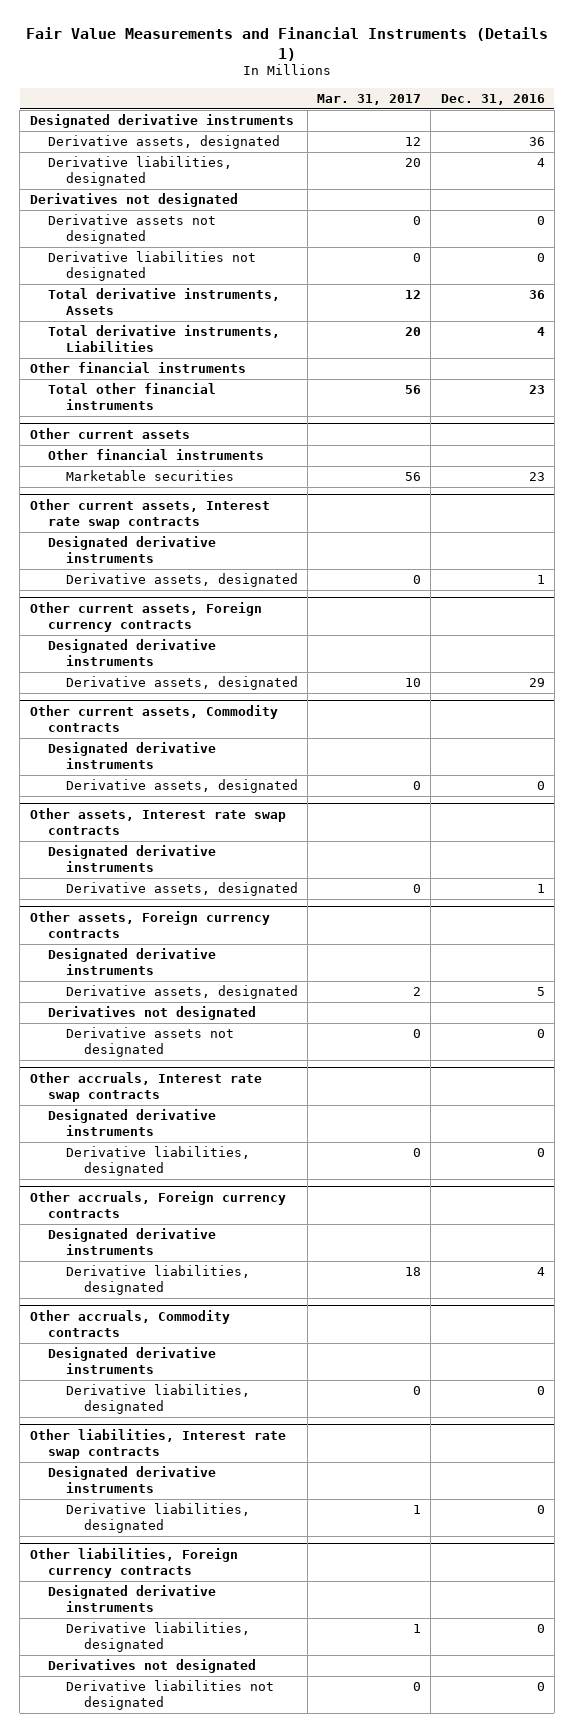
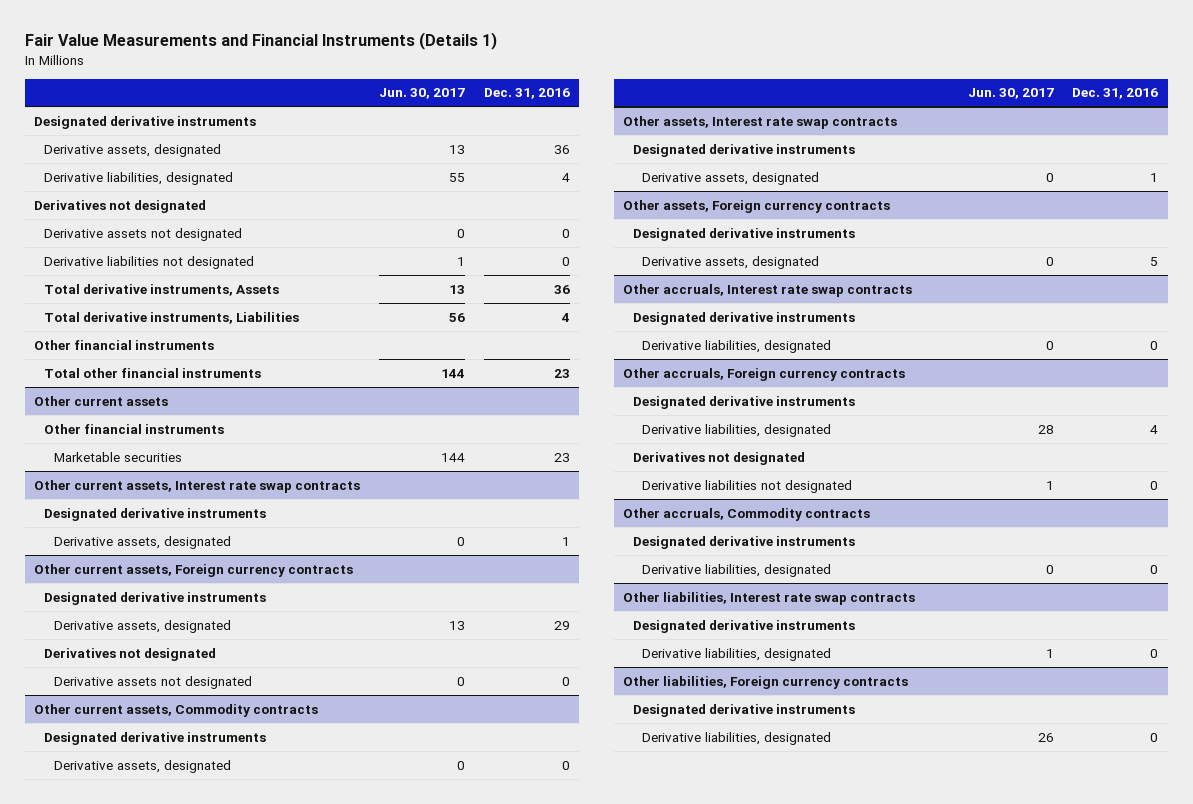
- | Mar. 31, 2017 | Dec. 31, 2016
+ | Jun. 30, 2017 | Dec. 31, 2016
@ Other current assets, Foreign currency contracts
+ Derivatives not designated
+ Derivative assets not designated | 0 | 0
@ Other assets, Foreign currency contracts
- Derivatives not designated
- Derivative assets not designated | 0 | 0
@ Other accruals, Foreign currency contracts
+ Derivatives not designated
+ Derivative liabilities not designated | 1 | 0
@ Other liabilities, Foreign currency contracts
- Derivatives not designated
- Derivative liabilities not designated | 0 | 0

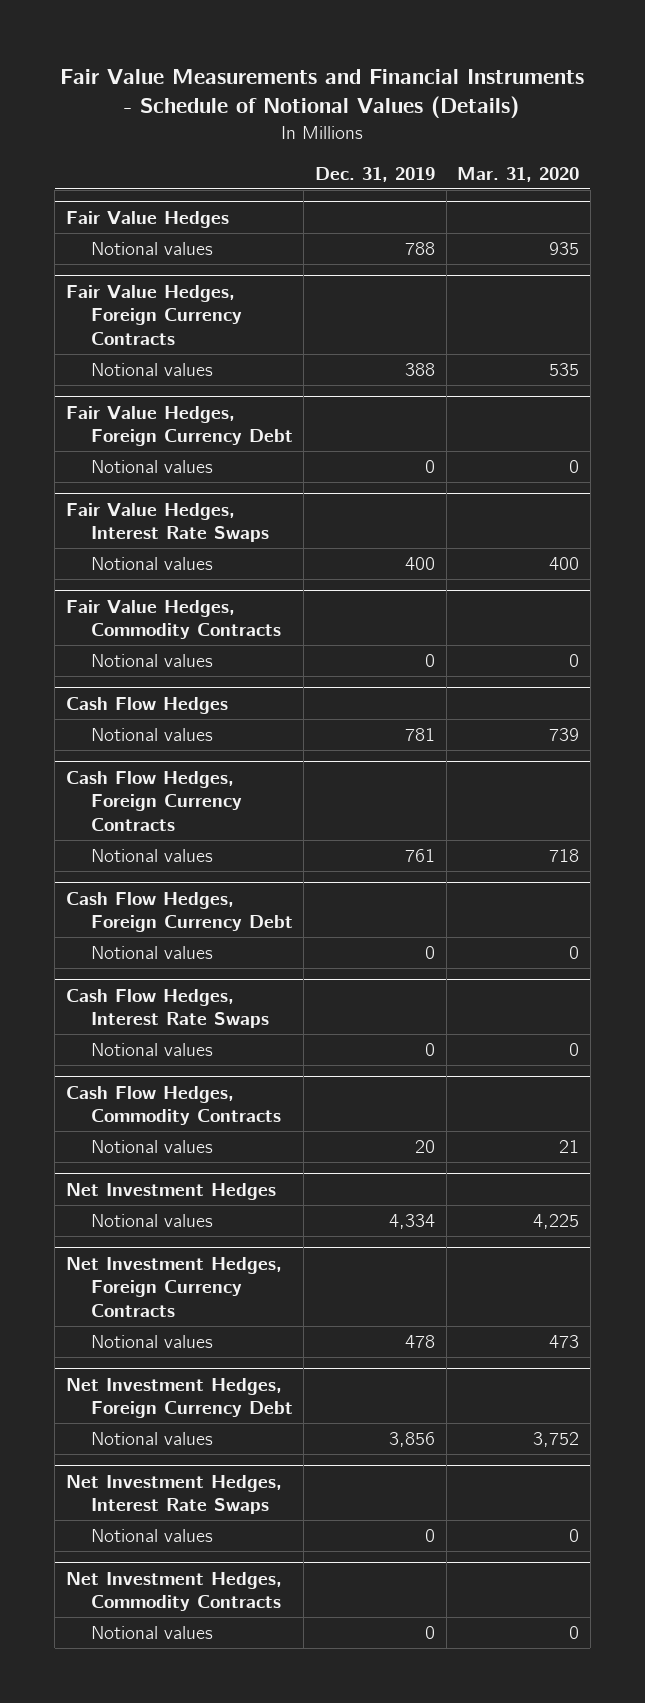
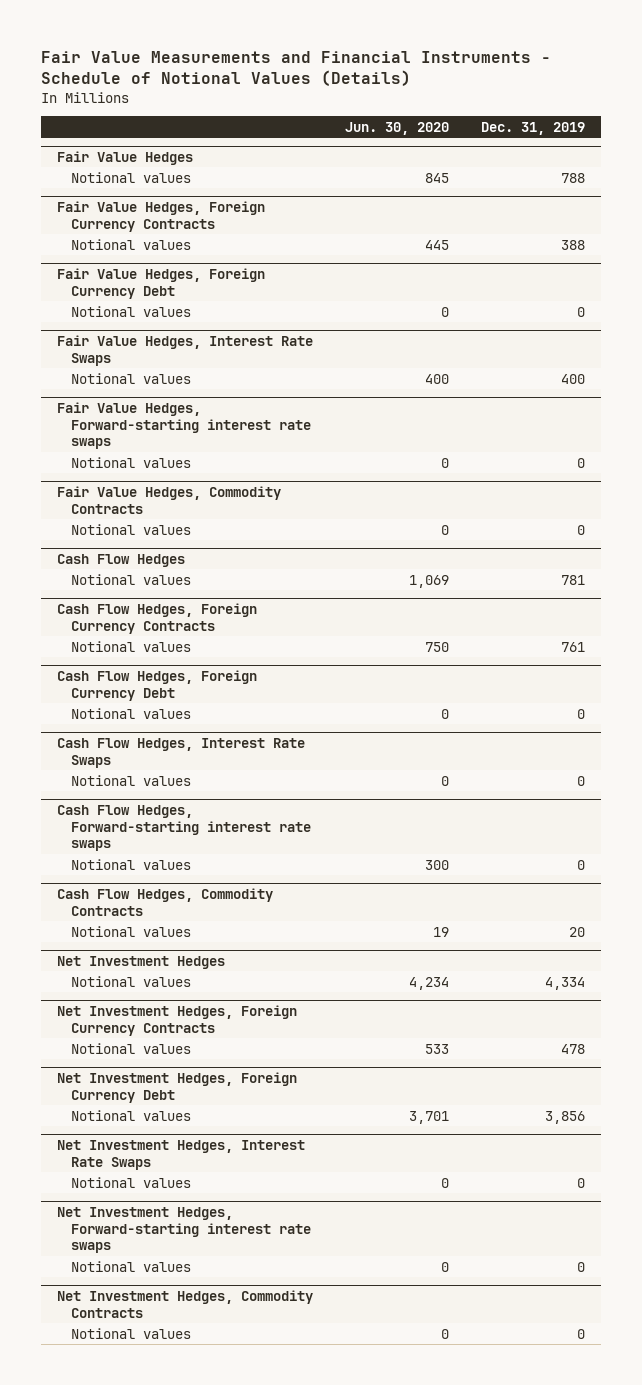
- | Dec. 31, 2019 | Mar. 31, 2020
+ | Jun. 30, 2020 | Dec. 31, 2019
+ Fair Value Hedges, Forward-starting interest rate swaps
+ Notional values | 0 | 0
+ Cash Flow Hedges, Forward-starting interest rate swaps
+ Notional values | 300 | 0
+ Net Investment Hedges, Forward-starting interest rate swaps
+ Notional values | 0 | 0

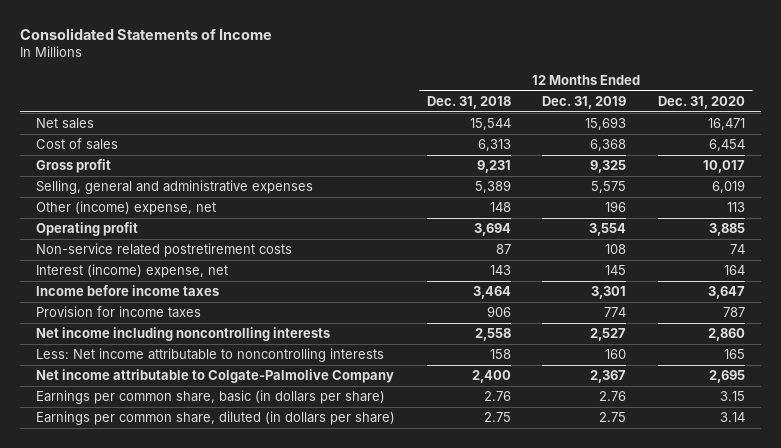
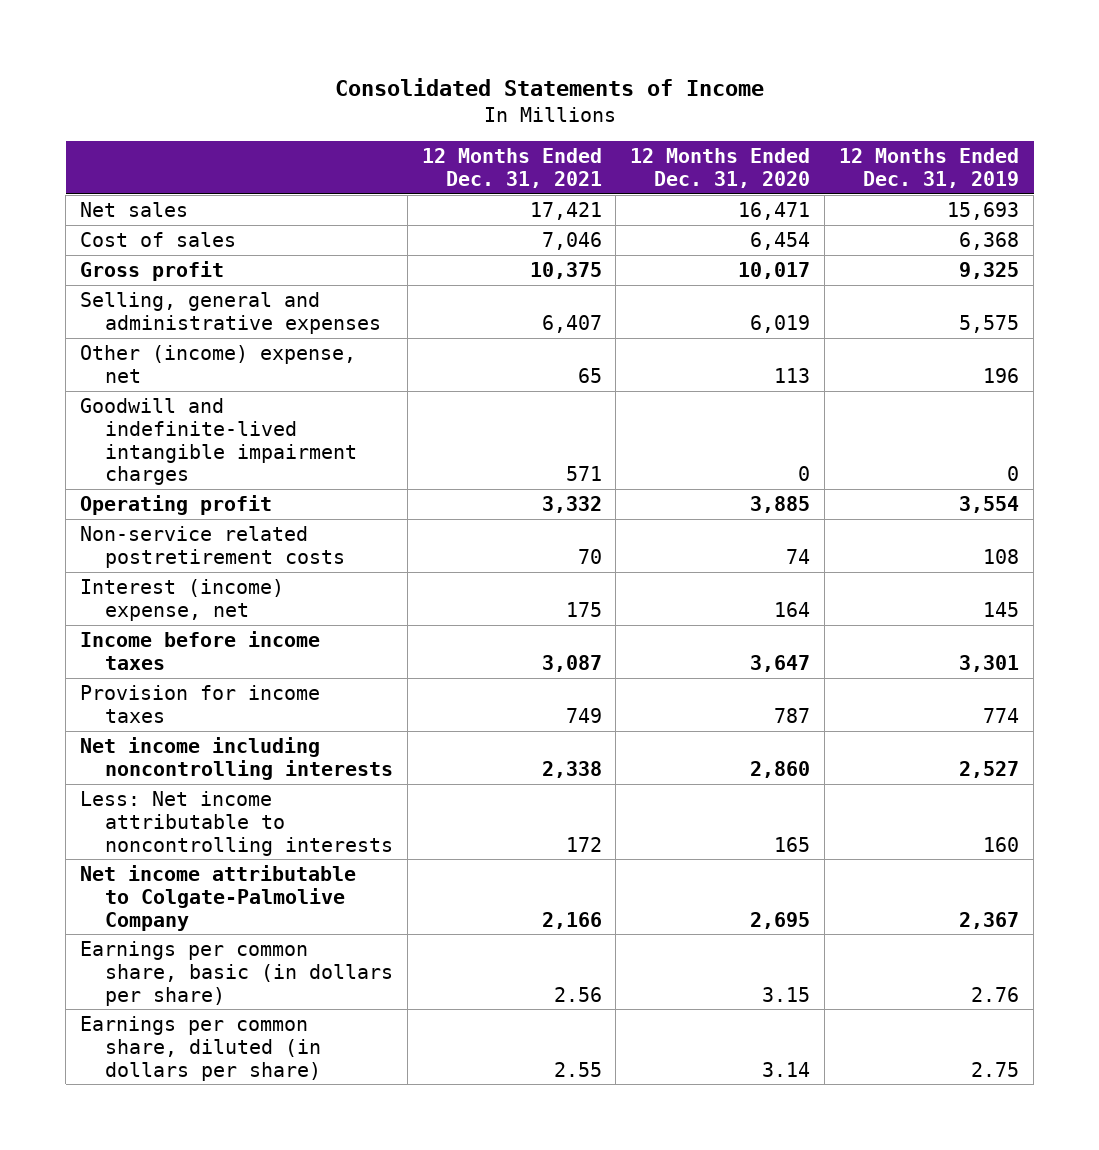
- | 12 Months Ended Dec. 31, 2018 | 12 Months Ended Dec. 31, 2019 | 12 Months Ended Dec. 31, 2020
+ | 12 Months Ended Dec. 31, 2021 | 12 Months Ended Dec. 31, 2020 | 12 Months Ended Dec. 31, 2019
+ Goodwill and indefinite-lived intangible impairment charges | 571 | 0 | 0

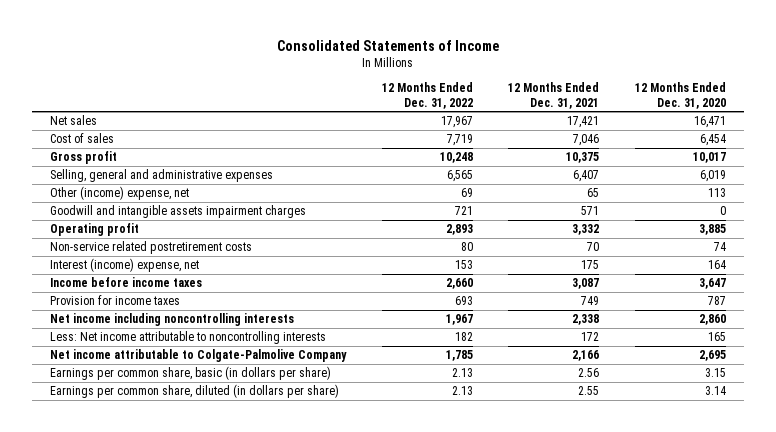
- | 12 Months Ended Dec. 31, 2021 | 12 Months Ended Dec. 31, 2020 | 12 Months Ended Dec. 31, 2019
+ | 12 Months Ended Dec. 31, 2022 | 12 Months Ended Dec. 31, 2021 | 12 Months Ended Dec. 31, 2020
- Goodwill and indefinite-lived intangible impairment charges | 571 | 0 | 0
+ Goodwill and intangible assets impairment charges | 721 | 571 | 0

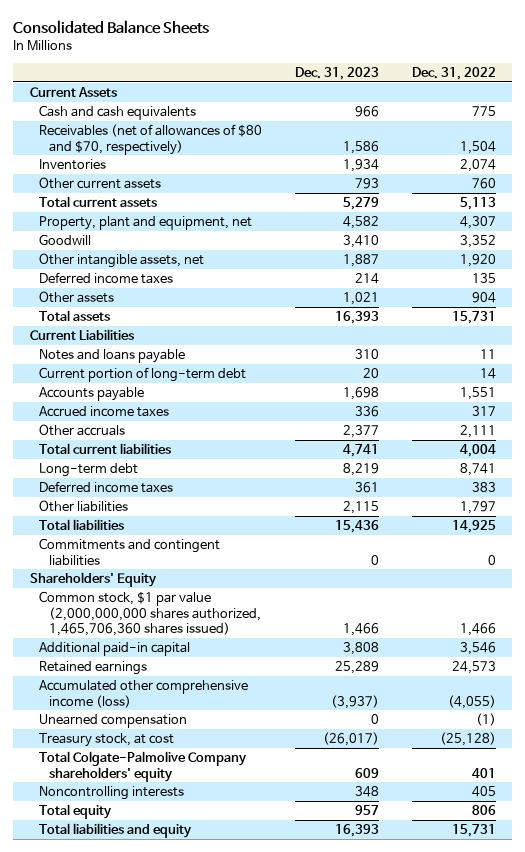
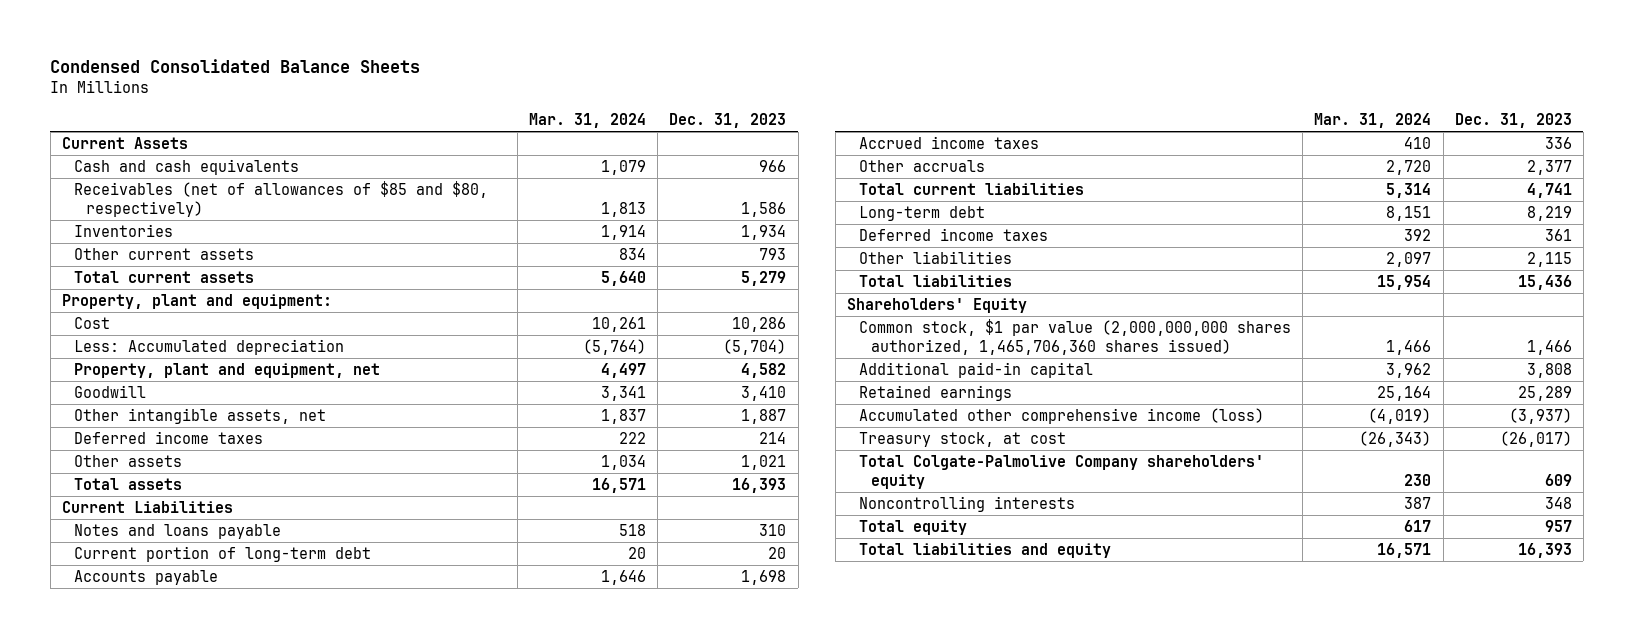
- Consolidated Balance Sheets
+ Condensed Consolidated Balance Sheets
- | Dec. 31, 2023 | Dec. 31, 2022
+ | Mar. 31, 2024 | Dec. 31, 2023
- Receivables (net of allowances of $80 and $70, respectively) | 1,586 | 1,504
+ Receivables (net of allowances of $85 and $80, respectively) | 1,813 | 1,586
+ Property, plant and equipment:
+ Cost | 10,261 | 10,286
+ Less: Accumulated depreciation | (5,764) | (5,704)
- Commitments and contingent liabilities | 0 | 0
- Unearned compensation | 0 | (1)

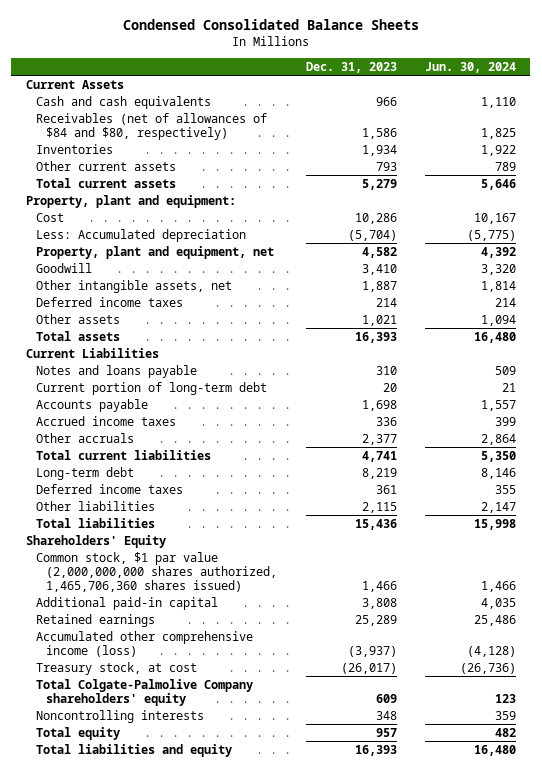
- | Mar. 31, 2024 | Dec. 31, 2023
+ | Dec. 31, 2023 | Jun. 30, 2024
- Receivables (net of allowances of $85 and $80, respectively) | 1,813 | 1,586
+ Receivables (net of allowances of $84 and $80, respectively) | 1,586 | 1,825

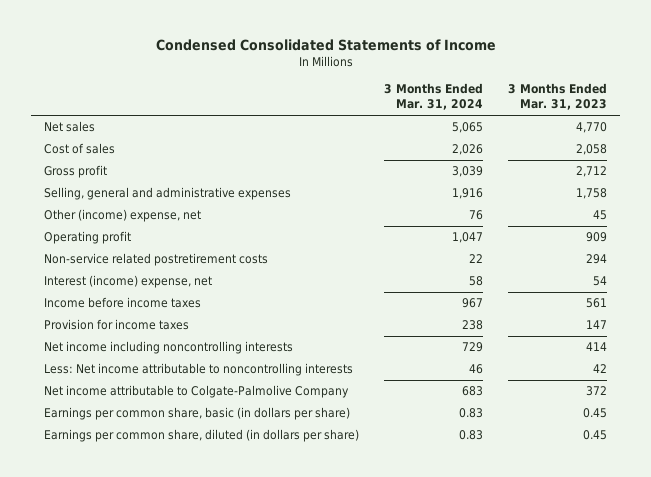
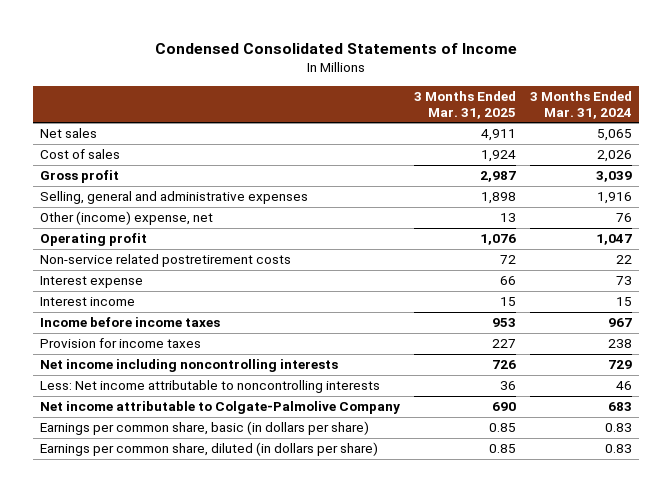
- | 3 Months Ended Mar. 31, 2024 | 3 Months Ended Mar. 31, 2023
+ | 3 Months Ended Mar. 31, 2025 | 3 Months Ended Mar. 31, 2024
- Interest (income) expense, net | 58 | 54
+ Interest expense | 66 | 73
+ Interest income | 15 | 15

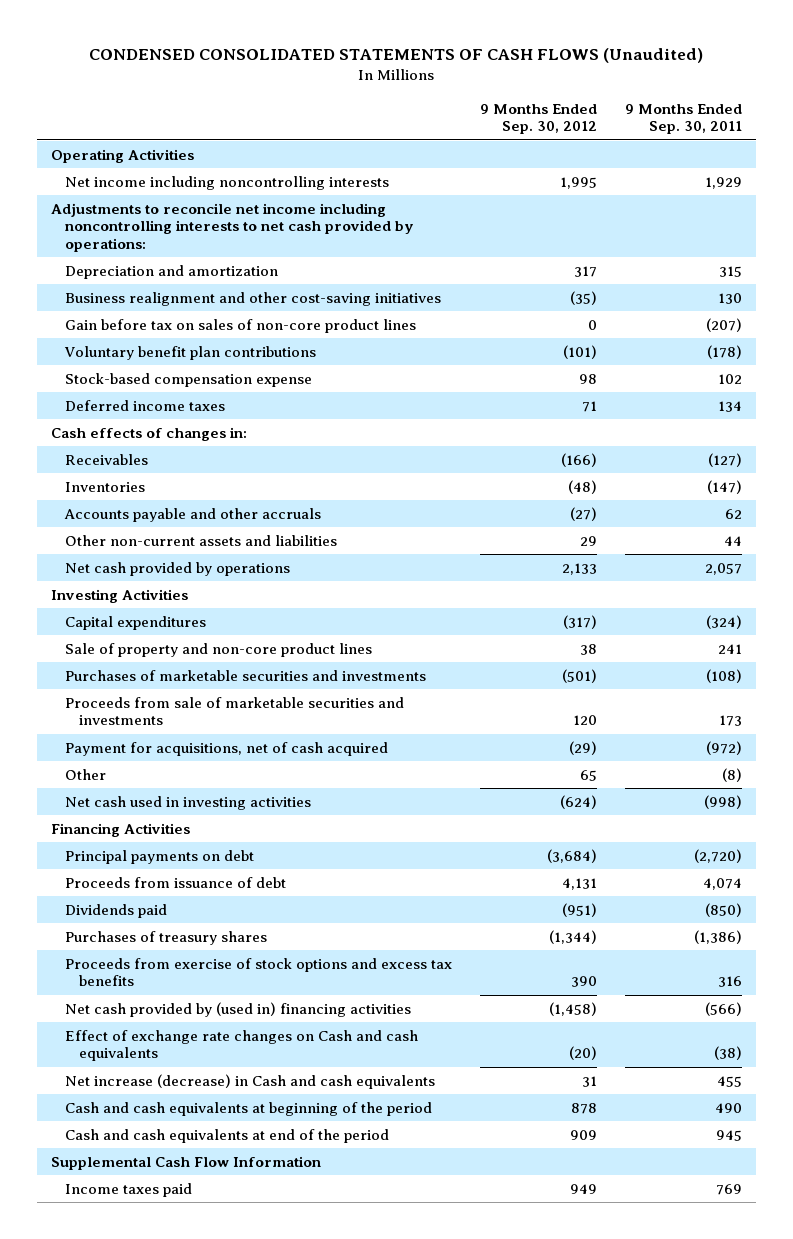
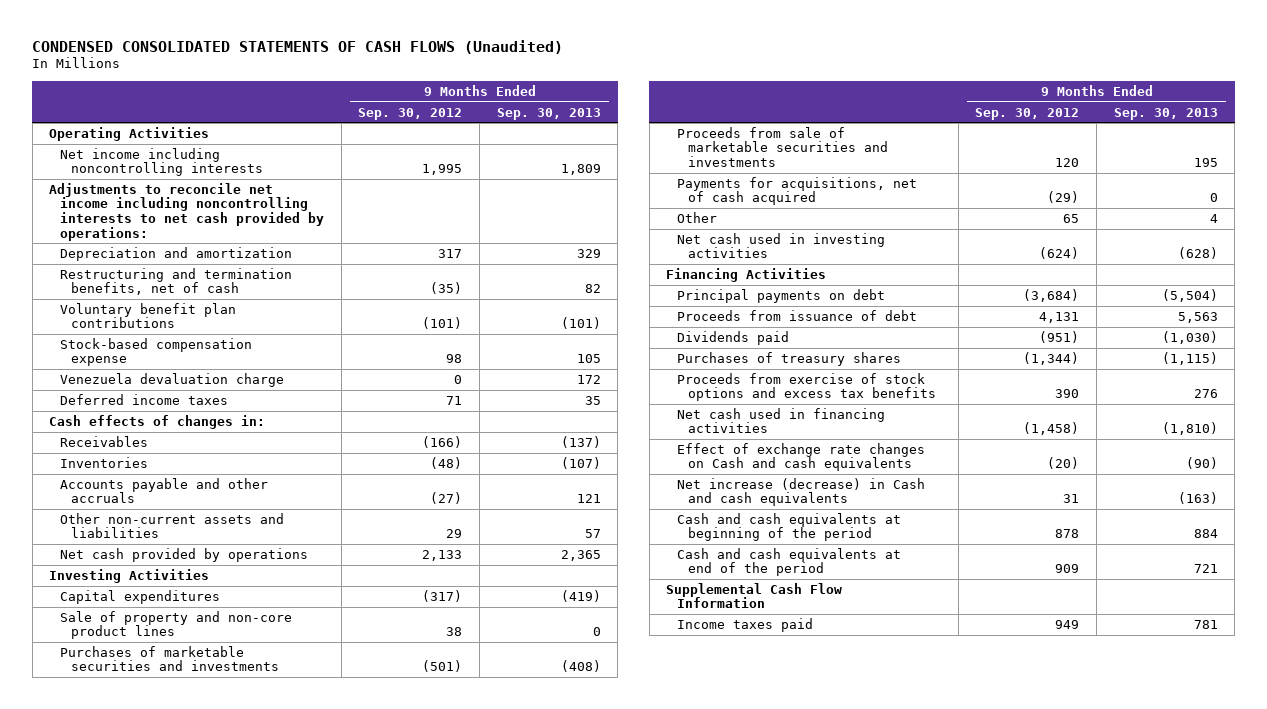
- | 9 Months Ended Sep. 30, 2012 | 9 Months Ended Sep. 30, 2011
+ | 9 Months Ended Sep. 30, 2012 | 9 Months Ended Sep. 30, 2013
- Business realignment and other cost-saving initiatives | (35) | 130
- Gain before tax on sales of non-core product lines | 0 | (207)
+ Restructuring and termination benefits, net of cash | (35) | 82
+ Venezuela devaluation charge | 0 | 172
- Payment for acquisitions, net of cash acquired | (29) | (972)
+ Payments for acquisitions, net of cash acquired | (29) | 0
- Net cash provided by (used in) financing activities | (1,458) | (566)
+ Net cash used in financing activities | (1,458) | (1,810)

